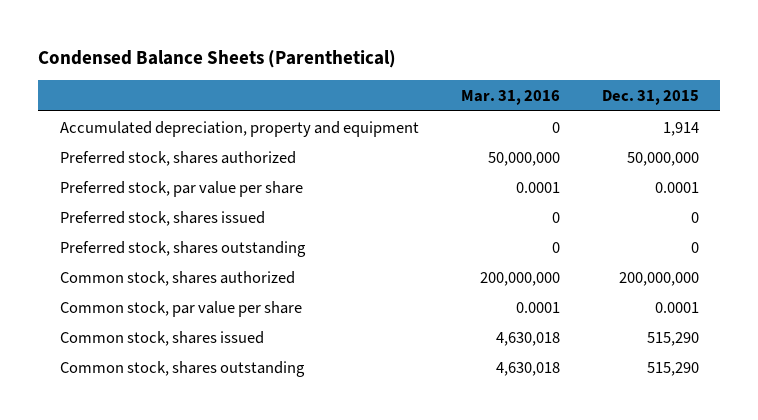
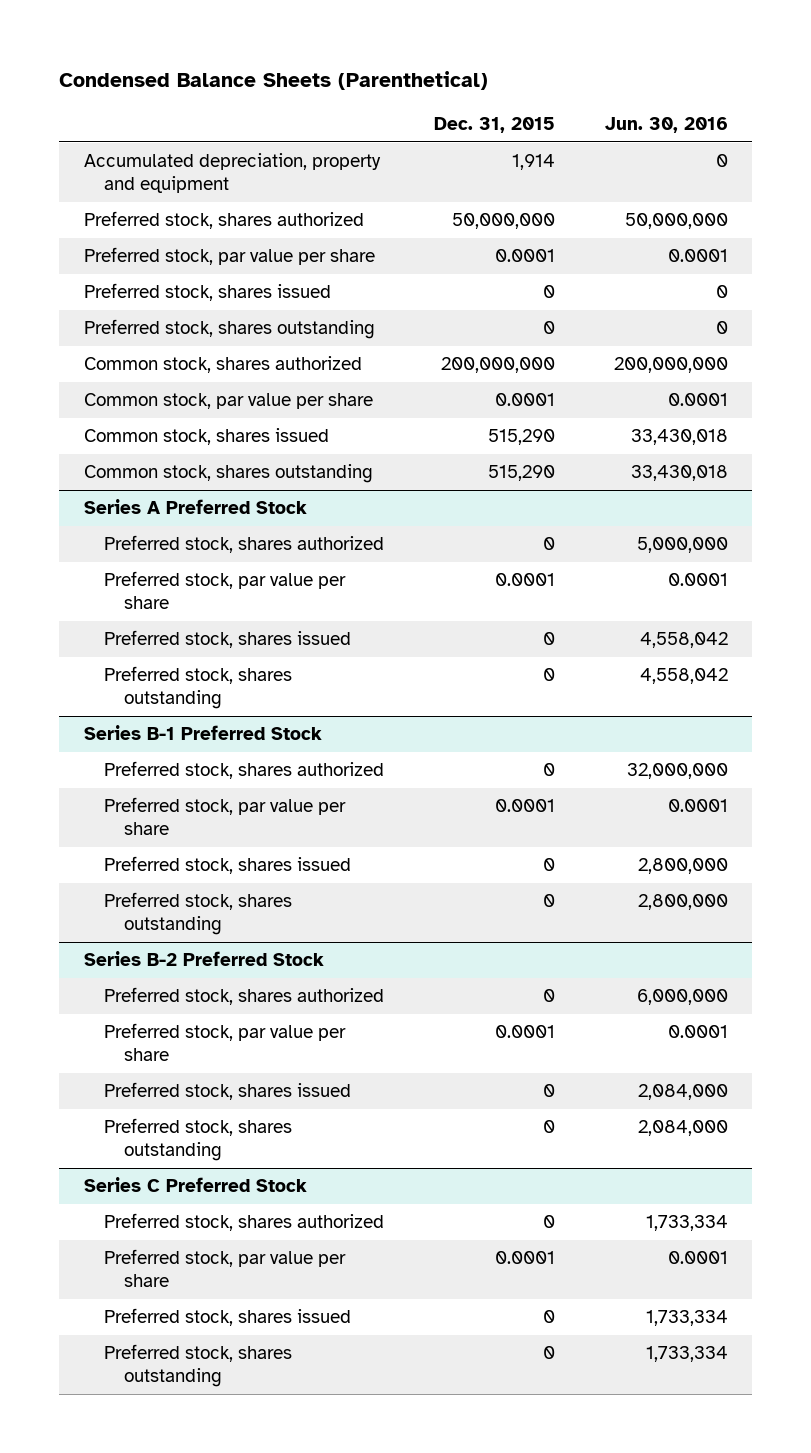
- | Mar. 31, 2016 | Dec. 31, 2015
+ | Dec. 31, 2015 | Jun. 30, 2016
+ Series A Preferred Stock
+ Preferred stock, shares authorized | 0 | 5,000,000
+ Preferred stock, par value per share | 0.0001 | 0.0001
+ Preferred stock, shares issued | 0 | 4,558,042
+ Preferred stock, shares outstanding | 0 | 4,558,042
+ Series B-1 Preferred Stock
+ Preferred stock, shares authorized | 0 | 32,000,000
+ Preferred stock, par value per share | 0.0001 | 0.0001
+ Preferred stock, shares issued | 0 | 2,800,000
+ Preferred stock, shares outstanding | 0 | 2,800,000
+ Series B-2 Preferred Stock
+ Preferred stock, shares authorized | 0 | 6,000,000
+ Preferred stock, par value per share | 0.0001 | 0.0001
+ Preferred stock, shares issued | 0 | 2,084,000
+ Preferred stock, shares outstanding | 0 | 2,084,000
+ Series C Preferred Stock
+ Preferred stock, shares authorized | 0 | 1,733,334
+ Preferred stock, par value per share | 0.0001 | 0.0001
+ Preferred stock, shares issued | 0 | 1,733,334
+ Preferred stock, shares outstanding | 0 | 1,733,334

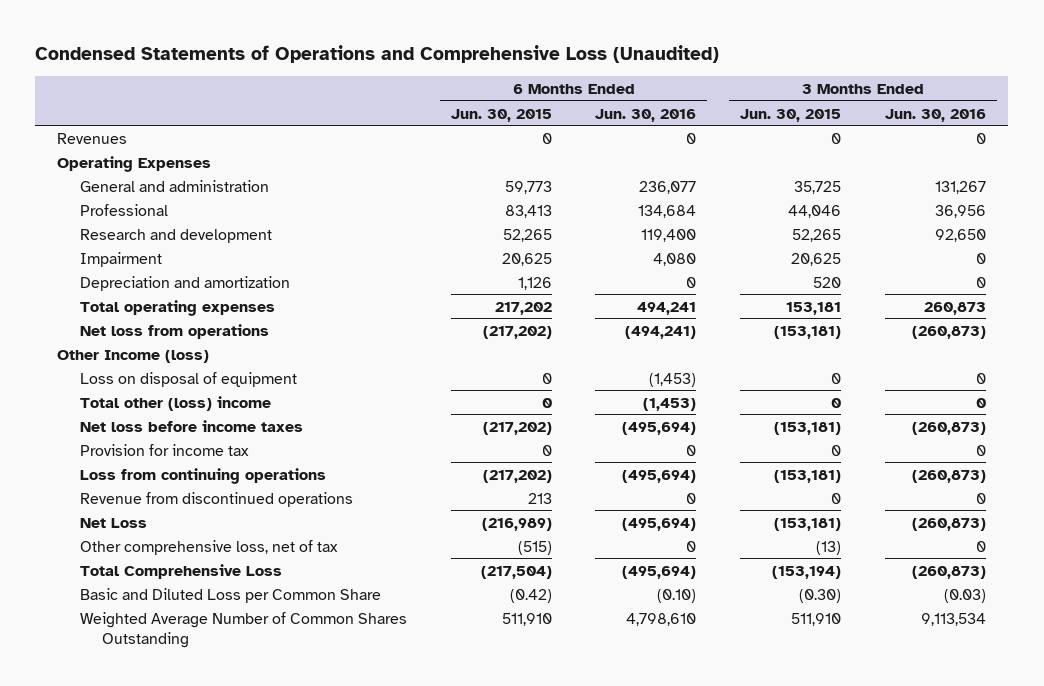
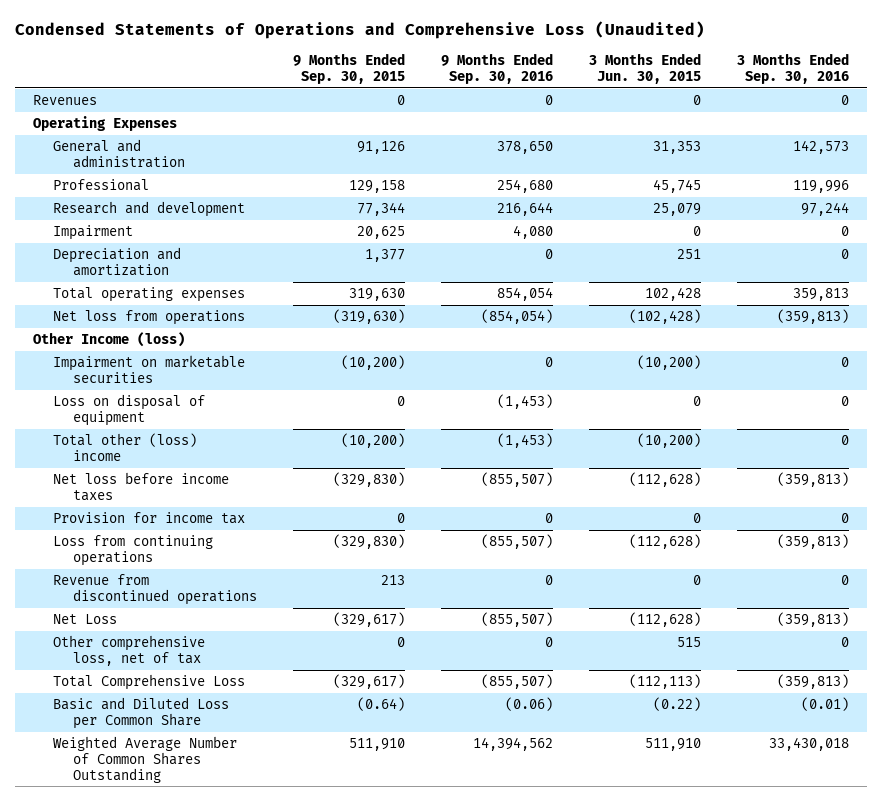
- | 6 Months Ended Jun. 30, 2015 | 6 Months Ended Jun. 30, 2016 | 3 Months Ended Jun. 30, 2015 | 3 Months Ended Jun. 30, 2016
+ | 9 Months Ended Sep. 30, 2015 | 9 Months Ended Sep. 30, 2016 | 3 Months Ended Jun. 30, 2015 | 3 Months Ended Sep. 30, 2016
- General and administration | 59,773 | 236,077 | 35,725 | 131,267
- Professional | 83,413 | 134,684 | 44,046 | 36,956
- Research and development | 52,265 | 119,400 | 52,265 | 92,650
- Impairment | 20,625 | 4,080 | 20,625 | 0
- Depreciation and amortization | 1,126 | 0 | 520 | 0
- Total operating expenses | 217,202 | 494,241 | 153,181 | 260,873
- Net loss from operations | (217,202) | (494,241) | (153,181) | (260,873)
+ General and administration | 91,126 | 378,650 | 31,353 | 142,573
+ Professional | 129,158 | 254,680 | 45,745 | 119,996
+ Research and development | 77,344 | 216,644 | 25,079 | 97,244
+ Impairment | 20,625 | 4,080 | 0 | 0
+ Depreciation and amortization | 1,377 | 0 | 251 | 0
+ Total operating expenses | 319,630 | 854,054 | 102,428 | 359,813
+ Net loss from operations | (319,630) | (854,054) | (102,428) | (359,813)
+ Impairment on marketable securities | (10,200) | 0 | (10,200) | 0
- Total other (loss) income | 0 | (1,453) | 0 | 0
- Net loss before income taxes | (217,202) | (495,694) | (153,181) | (260,873)
+ Total other (loss) income | (10,200) | (1,453) | (10,200) | 0
+ Net loss before income taxes | (329,830) | (855,507) | (112,628) | (359,813)
- Loss from continuing operations | (217,202) | (495,694) | (153,181) | (260,873)
+ Loss from continuing operations | (329,830) | (855,507) | (112,628) | (359,813)
- Net Loss | (216,989) | (495,694) | (153,181) | (260,873)
- Other comprehensive loss, net of tax | (515) | 0 | (13) | 0
- Total Comprehensive Loss | (217,504) | (495,694) | (153,194) | (260,873)
- Basic and Diluted Loss per Common Share | (0.42) | (0.10) | (0.30) | (0.03)
+ Net Loss | (329,617) | (855,507) | (112,628) | (359,813)
+ Other comprehensive loss, net of tax | 0 | 0 | 515 | 0
+ Total Comprehensive Loss | (329,617) | (855,507) | (112,113) | (359,813)
+ Basic and Diluted Loss per Common Share | (0.64) | (0.06) | (0.22) | (0.01)

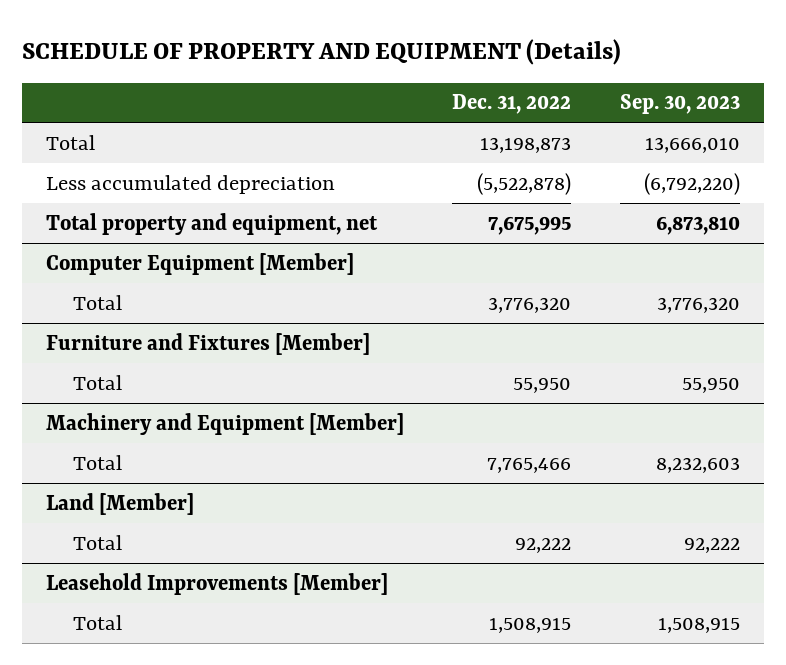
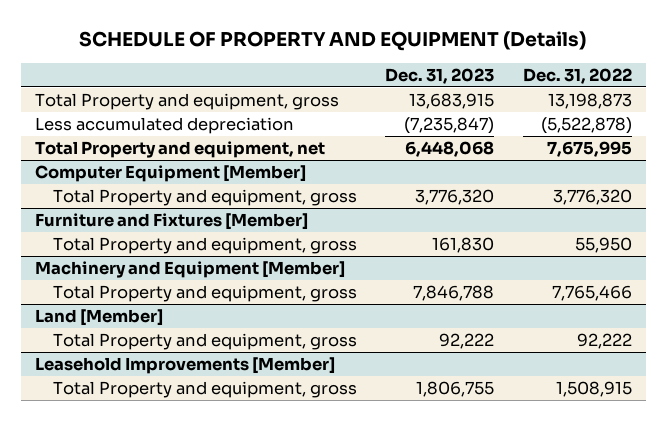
- | Dec. 31, 2022 | Sep. 30, 2023
+ | Dec. 31, 2023 | Dec. 31, 2022
- Total | 13,198,873 | 13,666,010
+ Total Property and equipment, gross | 13,683,915 | 13,198,873
- Total property and equipment, net | 7,675,995 | 6,873,810
+ Total Property and equipment, net | 6,448,068 | 7,675,995
@ Computer Equipment [Member]
- Total | 3,776,320 | 3,776,320
+ Total Property and equipment, gross | 3,776,320 | 3,776,320
@ Furniture and Fixtures [Member]
- Total | 55,950 | 55,950
+ Total Property and equipment, gross | 161,830 | 55,950
@ Machinery and Equipment [Member]
- Total | 7,765,466 | 8,232,603
+ Total Property and equipment, gross | 7,846,788 | 7,765,466
@ Land [Member]
- Total | 92,222 | 92,222
+ Total Property and equipment, gross | 92,222 | 92,222
@ Leasehold Improvements [Member]
- Total | 1,508,915 | 1,508,915
+ Total Property and equipment, gross | 1,806,755 | 1,508,915

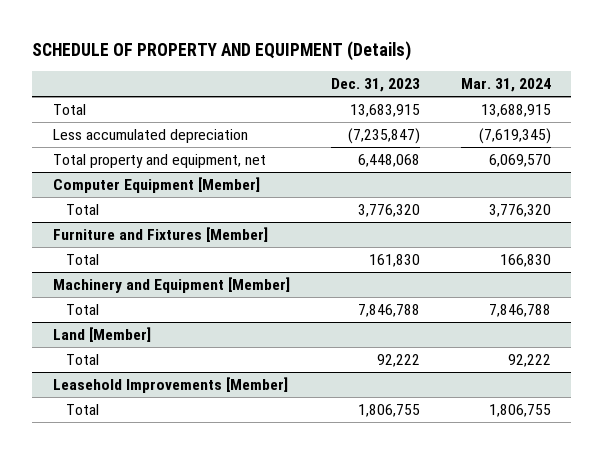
- | Dec. 31, 2023 | Dec. 31, 2022
+ | Dec. 31, 2023 | Mar. 31, 2024
- Total Property and equipment, gross | 13,683,915 | 13,198,873
+ Total | 13,683,915 | 13,688,915
- Total Property and equipment, net | 6,448,068 | 7,675,995
+ Total property and equipment, net | 6,448,068 | 6,069,570
@ Computer Equipment [Member]
- Total Property and equipment, gross | 3,776,320 | 3,776,320
+ Total | 3,776,320 | 3,776,320
@ Furniture and Fixtures [Member]
- Total Property and equipment, gross | 161,830 | 55,950
+ Total | 161,830 | 166,830
@ Machinery and Equipment [Member]
- Total Property and equipment, gross | 7,846,788 | 7,765,466
+ Total | 7,846,788 | 7,846,788
@ Land [Member]
- Total Property and equipment, gross | 92,222 | 92,222
+ Total | 92,222 | 92,222
@ Leasehold Improvements [Member]
- Total Property and equipment, gross | 1,806,755 | 1,508,915
+ Total | 1,806,755 | 1,806,755

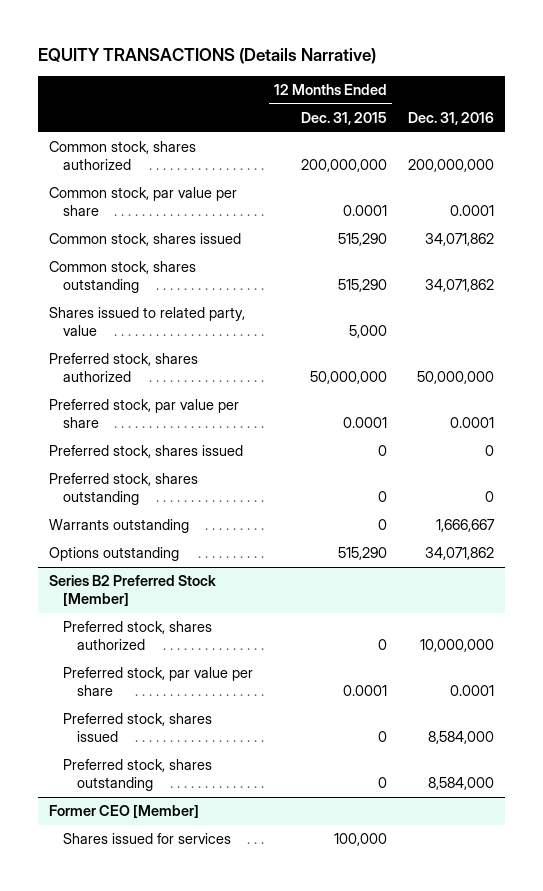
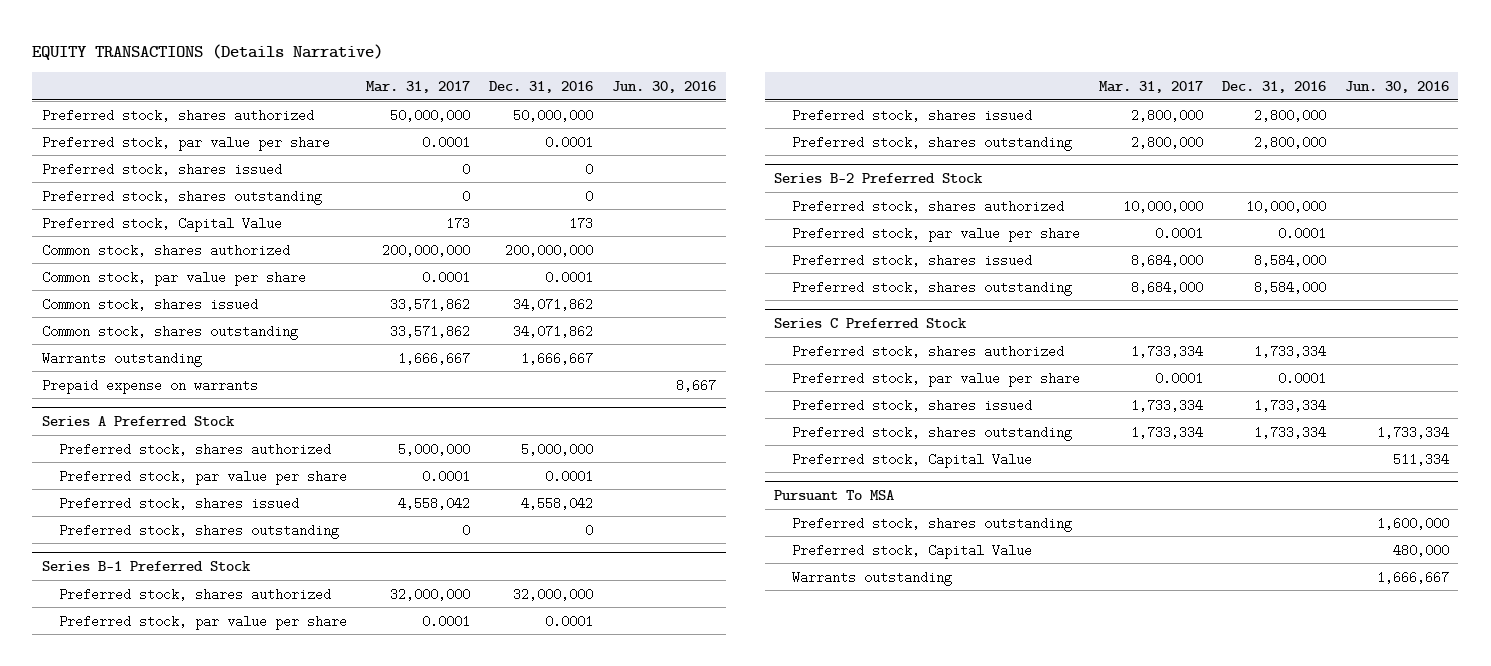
- | 12 Months Ended Dec. 31, 2015 | Dec. 31, 2016
+ | Mar. 31, 2017 | Dec. 31, 2016 | Jun. 30, 2016
moved up: Preferred stock, shares authorized | 50,000,000 | 50,000,000 |
+ Preferred stock, par value per share | 0.0001 | 0.0001 |
moved up: Preferred stock, shares issued | 0 | 0 |
+ Preferred stock, shares outstanding | 0 | 0 |
+ Preferred stock, Capital Value | 173 | 173 |
- Shares issued to related party, value | 5,000 |
moved up: Warrants outstanding | 1,666,667 | 1,666,667 |
+ Prepaid expense on warrants | | | 8,667
+ Series A Preferred Stock
+ Preferred stock, shares authorized | 5,000,000 | 5,000,000 |
+ Preferred stock, shares issued | 4,558,042 | 4,558,042 |
- Options outstanding | 515,290 | 34,071,862
- Series B2 Preferred Stock [Member]
+ Series B-1 Preferred Stock
+ Preferred stock, shares authorized | 32,000,000 | 32,000,000 |
+ Preferred stock, par value per share | 0.0001 | 0.0001 |
+ Preferred stock, shares issued | 2,800,000 | 2,800,000 |
+ Preferred stock, shares outstanding | 2,800,000 | 2,800,000 |
+ Series B-2 Preferred Stock
- Former CEO [Member]
- Shares issued for services | 100,000 |
+ Series C Preferred Stock
+ Preferred stock, shares authorized | 1,733,334 | 1,733,334 |
+ Preferred stock, par value per share | 0.0001 | 0.0001 |
+ Preferred stock, shares issued | 1,733,334 | 1,733,334 |
+ Preferred stock, shares outstanding | 1,733,334 | 1,733,334 | 1,733,334
+ Preferred stock, Capital Value | | | 511,334
+ Pursuant To MSA
+ Preferred stock, shares outstanding | | | 1,600,000
+ Preferred stock, Capital Value | | | 480,000
+ Warrants outstanding | | | 1,666,667

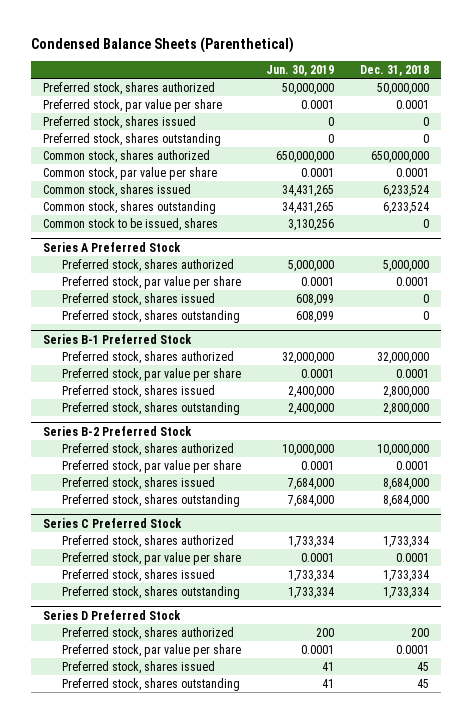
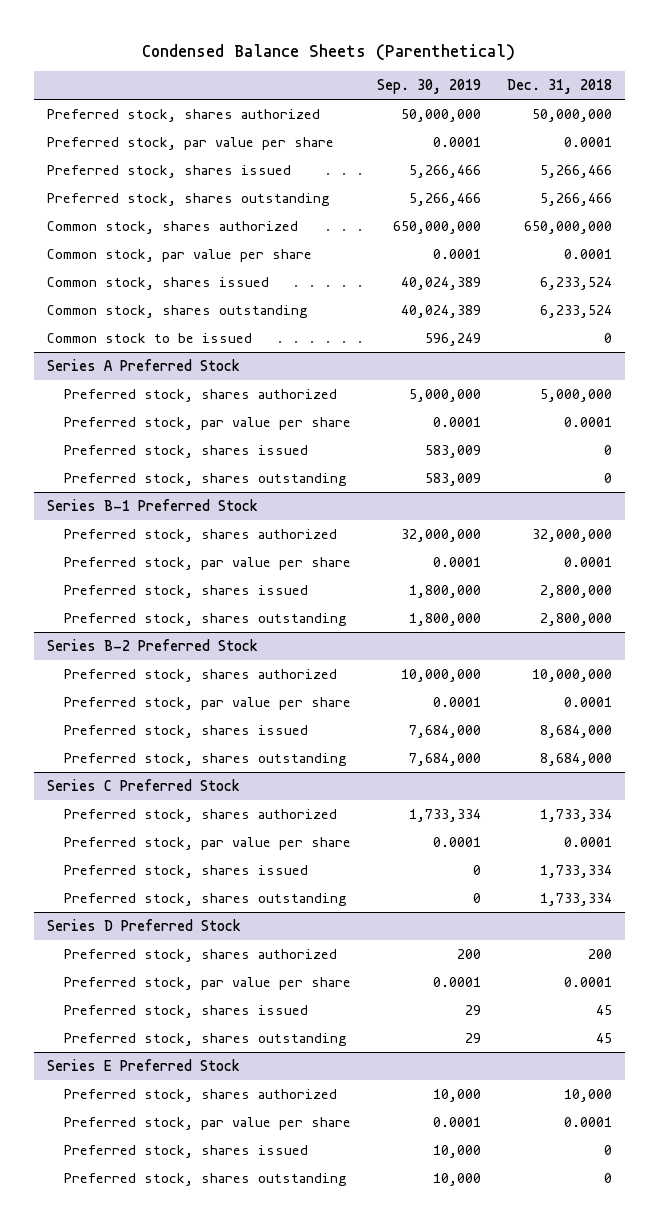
- | Jun. 30, 2019 | Dec. 31, 2018
+ | Sep. 30, 2019 | Dec. 31, 2018
- Preferred stock, shares issued | 0 | 0
- Preferred stock, shares outstanding | 0 | 0
+ Preferred stock, shares issued | 5,266,466 | 5,266,466
+ Preferred stock, shares outstanding | 5,266,466 | 5,266,466
- Common stock to be issued, shares | 3,130,256 | 0
+ Common stock to be issued | 596,249 | 0
+ Series E Preferred Stock
+ Preferred stock, shares authorized | 10,000 | 10,000
+ Preferred stock, par value per share | 0.0001 | 0.0001
+ Preferred stock, shares issued | 10,000 | 0
+ Preferred stock, shares outstanding | 10,000 | 0

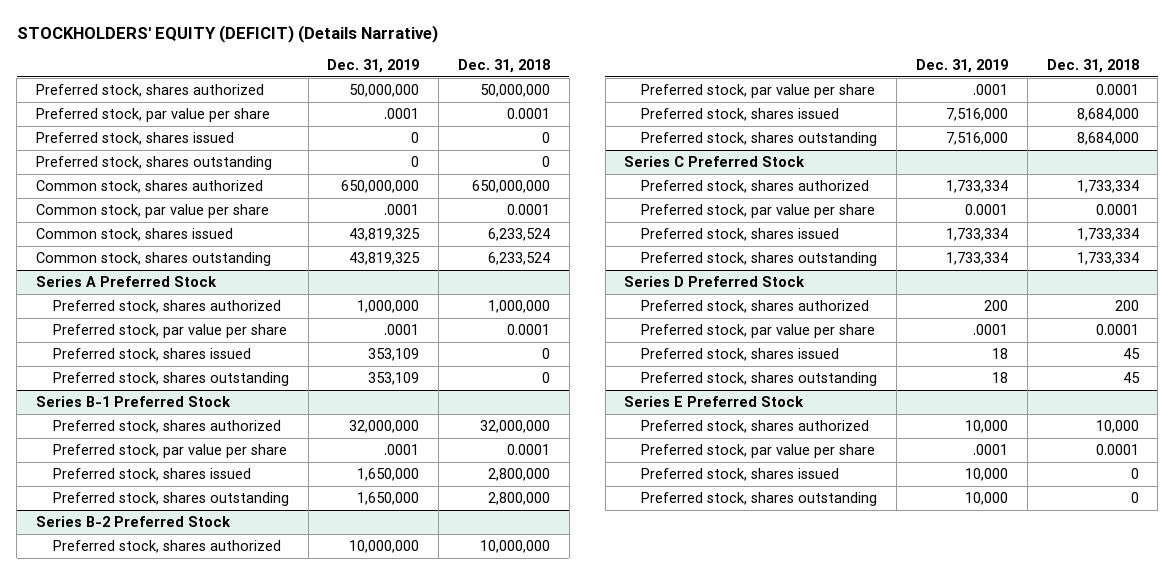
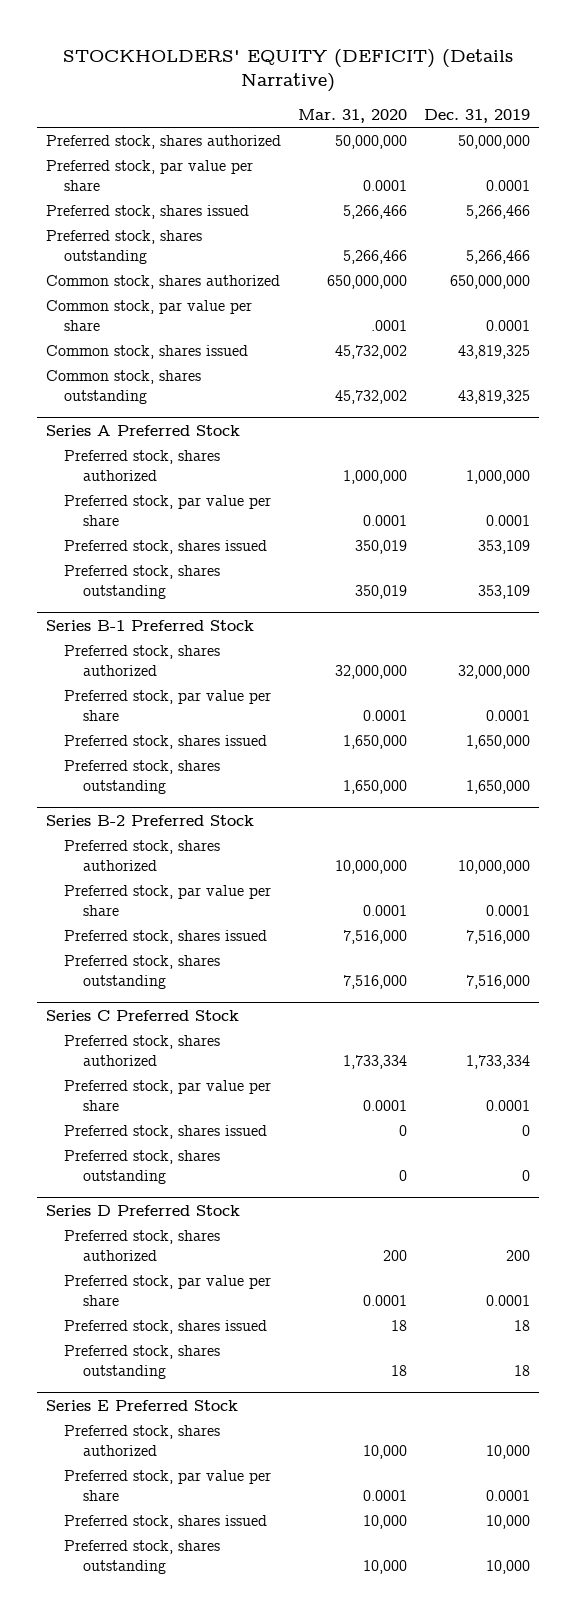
- | Dec. 31, 2019 | Dec. 31, 2018
+ | Mar. 31, 2020 | Dec. 31, 2019
- Preferred stock, par value per share | .0001 | 0.0001
- Preferred stock, shares issued | 0 | 0
- Preferred stock, shares outstanding | 0 | 0
+ Preferred stock, par value per share | 0.0001 | 0.0001
+ Preferred stock, shares issued | 5,266,466 | 5,266,466
+ Preferred stock, shares outstanding | 5,266,466 | 5,266,466
- Common stock, par value per share | .0001 | 0.0001
+ Common stock, par value per share | .0001 | 0.0001
@ Series A Preferred Stock
- Preferred stock, par value per share | .0001 | 0.0001
+ Preferred stock, par value per share | 0.0001 | 0.0001
@ Series B-1 Preferred Stock
- Preferred stock, par value per share | .0001 | 0.0001
+ Preferred stock, par value per share | 0.0001 | 0.0001
@ Series B-2 Preferred Stock
- Preferred stock, par value per share | .0001 | 0.0001
+ Preferred stock, par value per share | 0.0001 | 0.0001
@ Series C Preferred Stock
- Preferred stock, shares issued | 1,733,334 | 1,733,334
- Preferred stock, shares outstanding | 1,733,334 | 1,733,334
+ Preferred stock, shares issued | 0 | 0
+ Preferred stock, shares outstanding | 0 | 0
@ Series D Preferred Stock
- Preferred stock, par value per share | .0001 | 0.0001
+ Preferred stock, par value per share | 0.0001 | 0.0001
@ Series E Preferred Stock
- Preferred stock, par value per share | .0001 | 0.0001
+ Preferred stock, par value per share | 0.0001 | 0.0001

